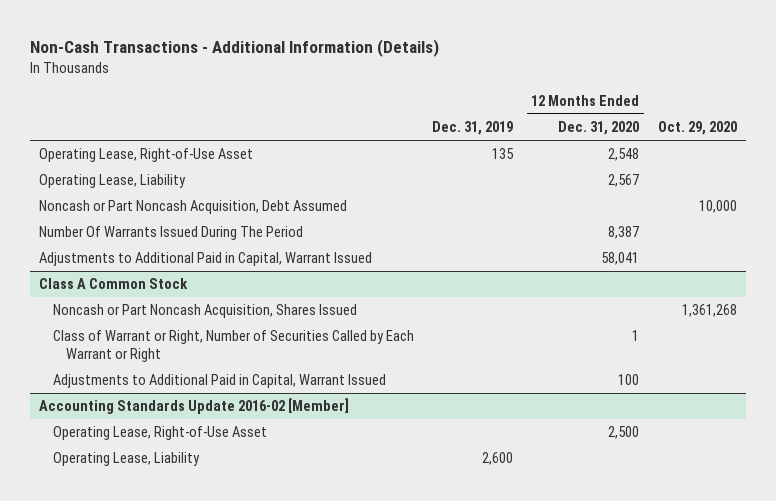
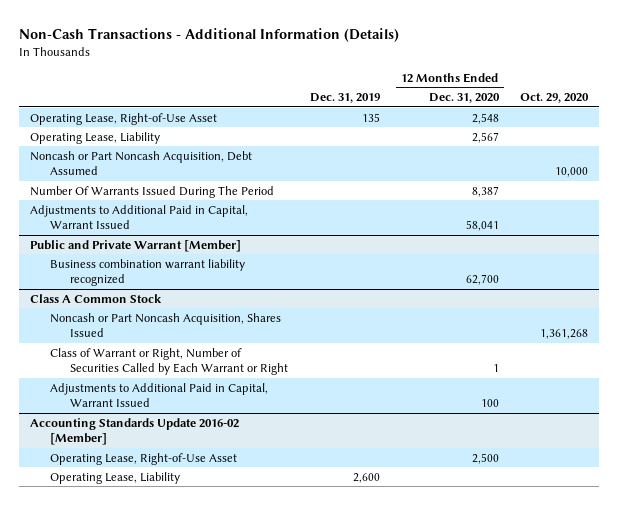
+ Public and Private Warrant [Member]
+ Business combination warrant liability recognized | | 62,700 |

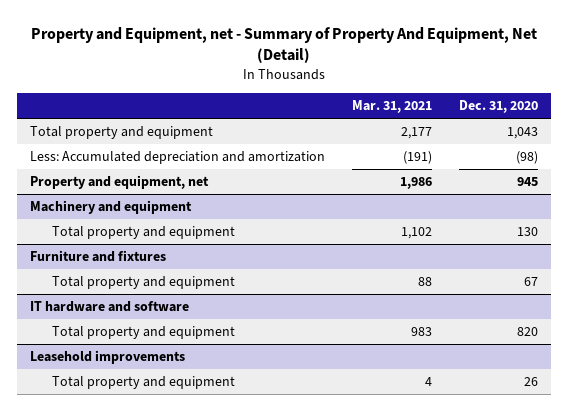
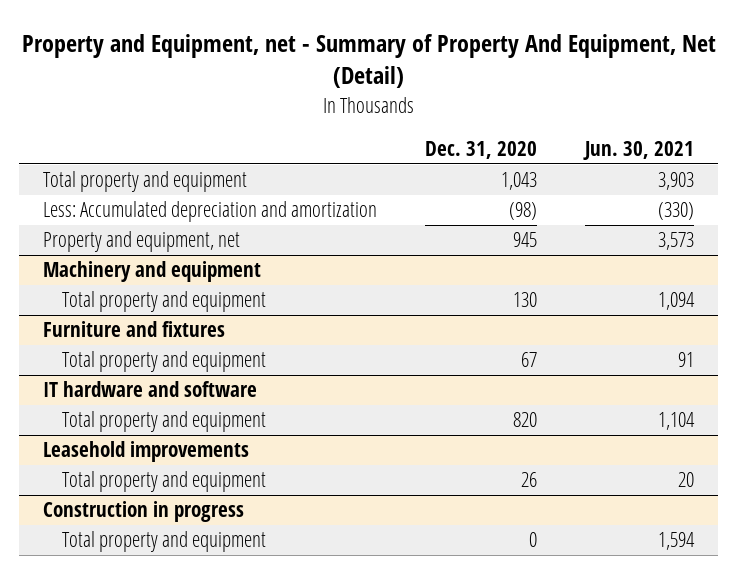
- | Mar. 31, 2021 | Dec. 31, 2020
+ | Dec. 31, 2020 | Jun. 30, 2021
+ Construction in progress
+ Total property and equipment | 0 | 1,594

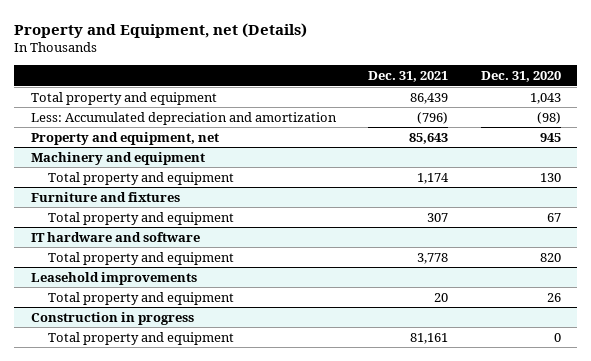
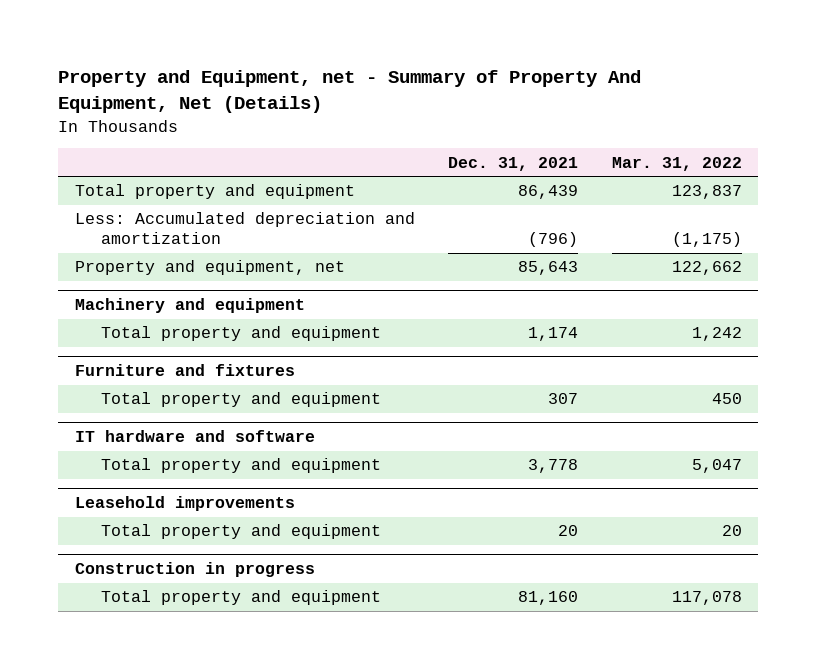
- Property and Equipment, net (Details)
+ Property and Equipment, net - Summary of Property And Equipment, Net (Details)
- | Dec. 31, 2021 | Dec. 31, 2020
+ | Dec. 31, 2021 | Mar. 31, 2022
@ Construction in progress
- Total property and equipment | 81,161 | 0
+ Total property and equipment | 81,160 | 117,078

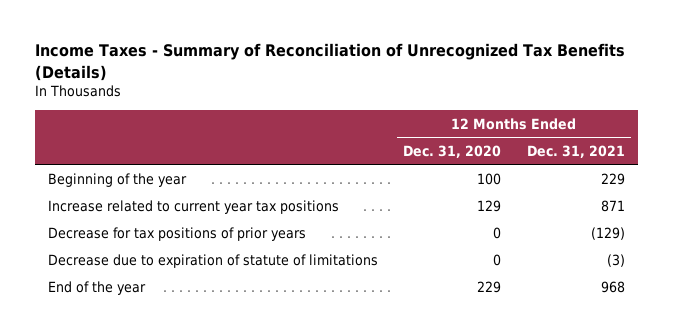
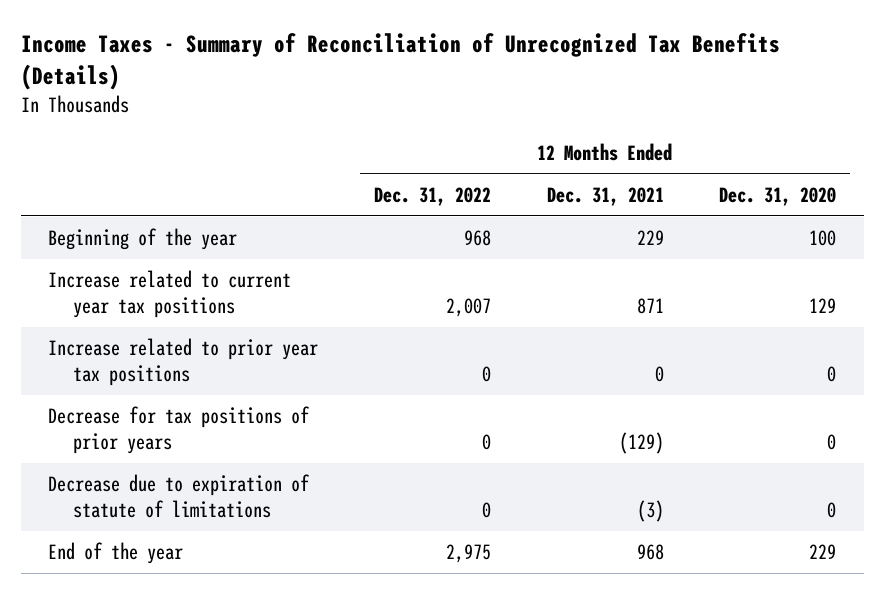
- | 12 Months Ended Dec. 31, 2020 | 12 Months Ended Dec. 31, 2021
+ | 12 Months Ended Dec. 31, 2022 | 12 Months Ended Dec. 31, 2021 | 12 Months Ended Dec. 31, 2020
+ Increase related to prior year tax positions | 0 | 0 | 0

